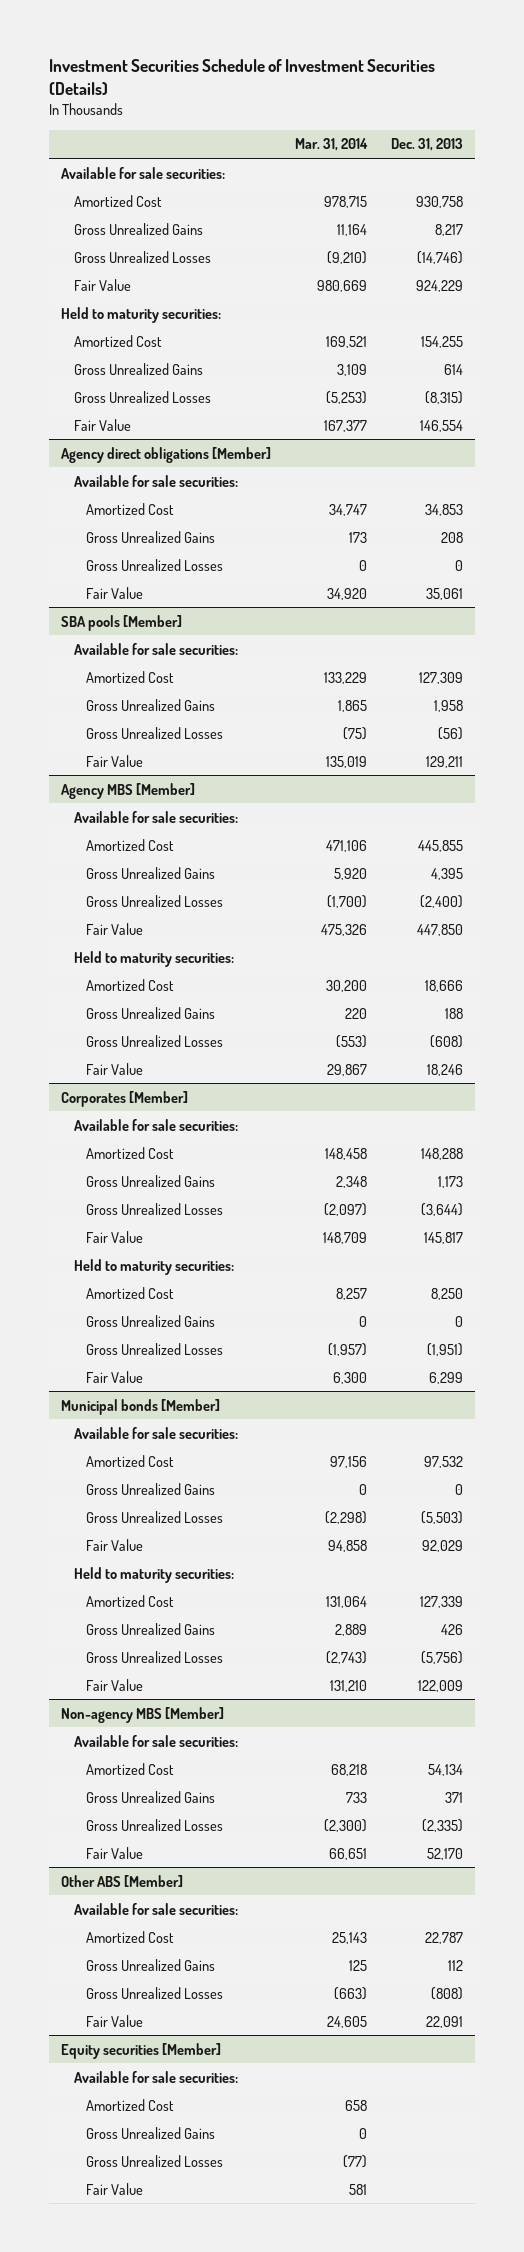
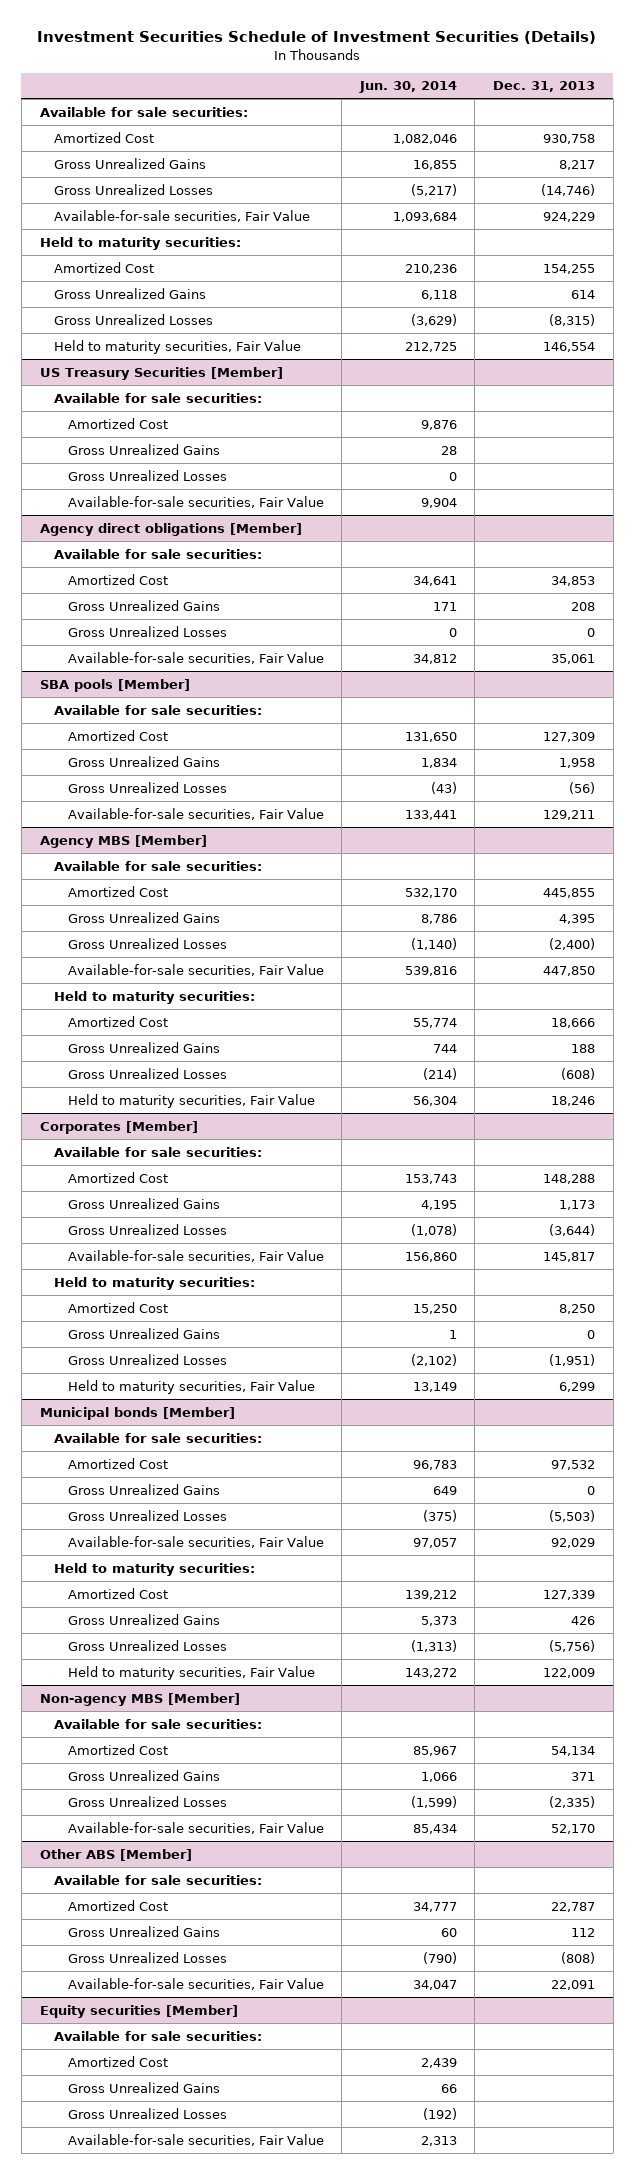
- | Mar. 31, 2014 | Dec. 31, 2013
+ | Jun. 30, 2014 | Dec. 31, 2013
- Fair Value | 980,669 | 924,229
+ Available-for-sale securities, Fair Value | 1,093,684 | 924,229
- Fair Value | 167,377 | 146,554
+ Held to maturity securities, Fair Value | 212,725 | 146,554
+ US Treasury Securities [Member]
+ Available for sale securities:
+ Amortized Cost | 9,876 |
+ Gross Unrealized Gains | 28 |
+ Gross Unrealized Losses | 0 |
+ Available-for-sale securities, Fair Value | 9,904 |
@ Agency direct obligations [Member]
- Fair Value | 34,920 | 35,061
+ Available-for-sale securities, Fair Value | 34,812 | 35,061
@ SBA pools [Member]
- Fair Value | 135,019 | 129,211
+ Available-for-sale securities, Fair Value | 133,441 | 129,211
@ Agency MBS [Member]
- Fair Value | 475,326 | 447,850
+ Available-for-sale securities, Fair Value | 539,816 | 447,850
- Fair Value | 29,867 | 18,246
+ Held to maturity securities, Fair Value | 56,304 | 18,246
@ Corporates [Member]
- Fair Value | 148,709 | 145,817
+ Available-for-sale securities, Fair Value | 156,860 | 145,817
- Fair Value | 6,300 | 6,299
+ Held to maturity securities, Fair Value | 13,149 | 6,299
@ Municipal bonds [Member]
- Fair Value | 94,858 | 92,029
+ Available-for-sale securities, Fair Value | 97,057 | 92,029
- Fair Value | 131,210 | 122,009
+ Held to maturity securities, Fair Value | 143,272 | 122,009
@ Non-agency MBS [Member]
- Fair Value | 66,651 | 52,170
+ Available-for-sale securities, Fair Value | 85,434 | 52,170
@ Other ABS [Member]
- Fair Value | 24,605 | 22,091
+ Available-for-sale securities, Fair Value | 34,047 | 22,091
@ Equity securities [Member]
- Fair Value | 581 |
+ Available-for-sale securities, Fair Value | 2,313 |

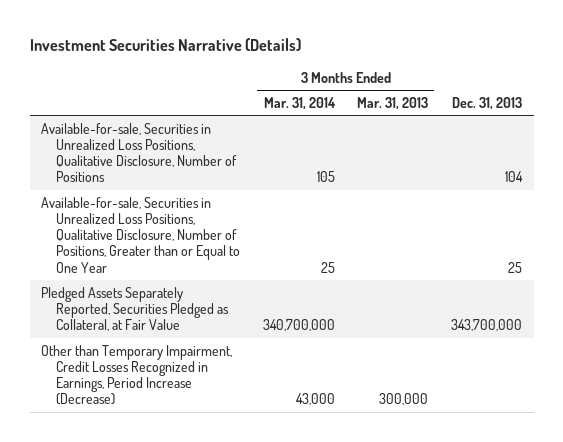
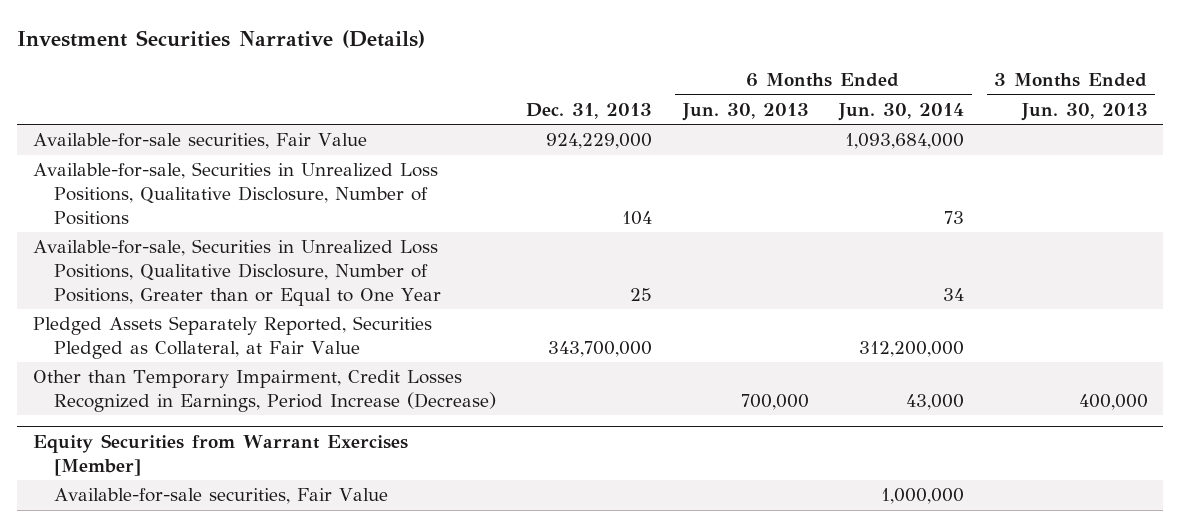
- | 3 Months Ended Mar. 31, 2014 | 3 Months Ended Mar. 31, 2013 | Dec. 31, 2013
+ | Dec. 31, 2013 | 6 Months Ended Jun. 30, 2013 | 6 Months Ended Jun. 30, 2014 | 3 Months Ended Jun. 30, 2013
+ Available-for-sale securities, Fair Value | 924,229,000 | | 1,093,684,000 |
+ Equity Securities from Warrant Exercises [Member]
+ Available-for-sale securities, Fair Value | | | 1,000,000 |

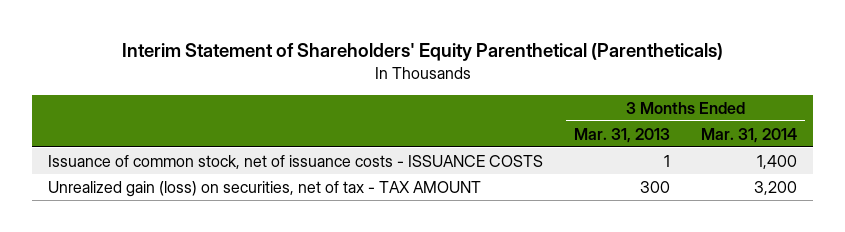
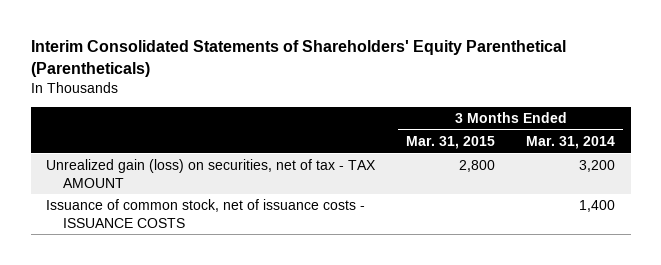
- Interim Statement of Shareholders' Equity Parenthetical (Parentheticals)
+ Interim Consolidated Statements of Shareholders' Equity Parenthetical (Parentheticals)
- | 3 Months Ended Mar. 31, 2013 | 3 Months Ended Mar. 31, 2014
+ | 3 Months Ended Mar. 31, 2015 | 3 Months Ended Mar. 31, 2014
moved down: Issuance of common stock, net of issuance costs - ISSUANCE COSTS | | 1,400

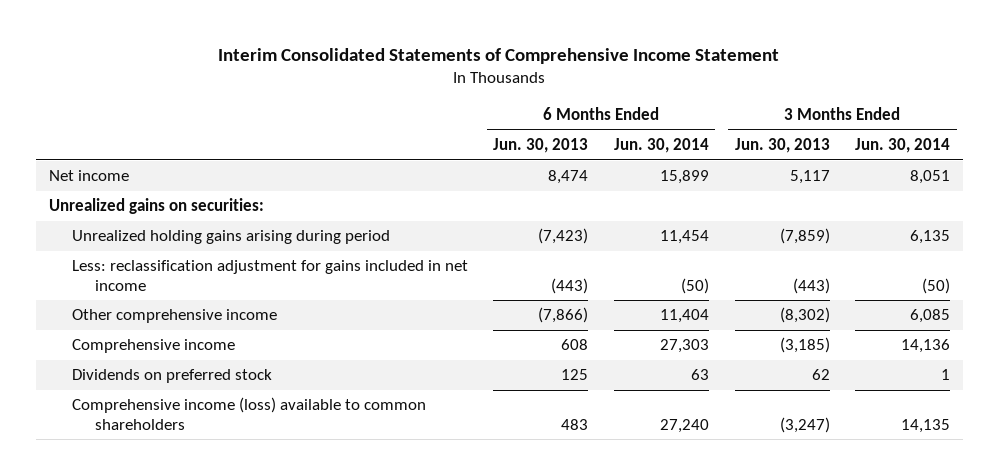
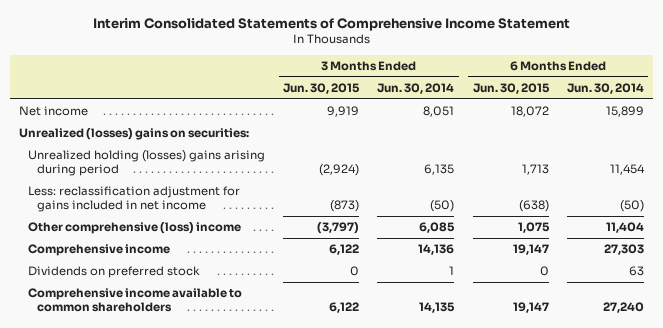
- | 6 Months Ended Jun. 30, 2013 | 6 Months Ended Jun. 30, 2014 | 3 Months Ended Jun. 30, 2013 | 3 Months Ended Jun. 30, 2014
+ | 3 Months Ended Jun. 30, 2015 | 3 Months Ended Jun. 30, 2014 | 6 Months Ended Jun. 30, 2015 | 6 Months Ended Jun. 30, 2014
- Unrealized gains on securities:
- Unrealized holding gains arising during period | (7,423) | 11,454 | (7,859) | 6,135
+ Unrealized (losses) gains on securities:
+ Unrealized holding (losses) gains arising during period | (2,924) | 6,135 | 1,713 | 11,454
- Other comprehensive income | (7,866) | 11,404 | (8,302) | 6,085
+ Other comprehensive (loss) income | (3,797) | 6,085 | 1,075 | 11,404
- Comprehensive income (loss) available to common shareholders | 483 | 27,240 | (3,247) | 14,135
+ Comprehensive income available to common shareholders | 6,122 | 14,135 | 19,147 | 27,240

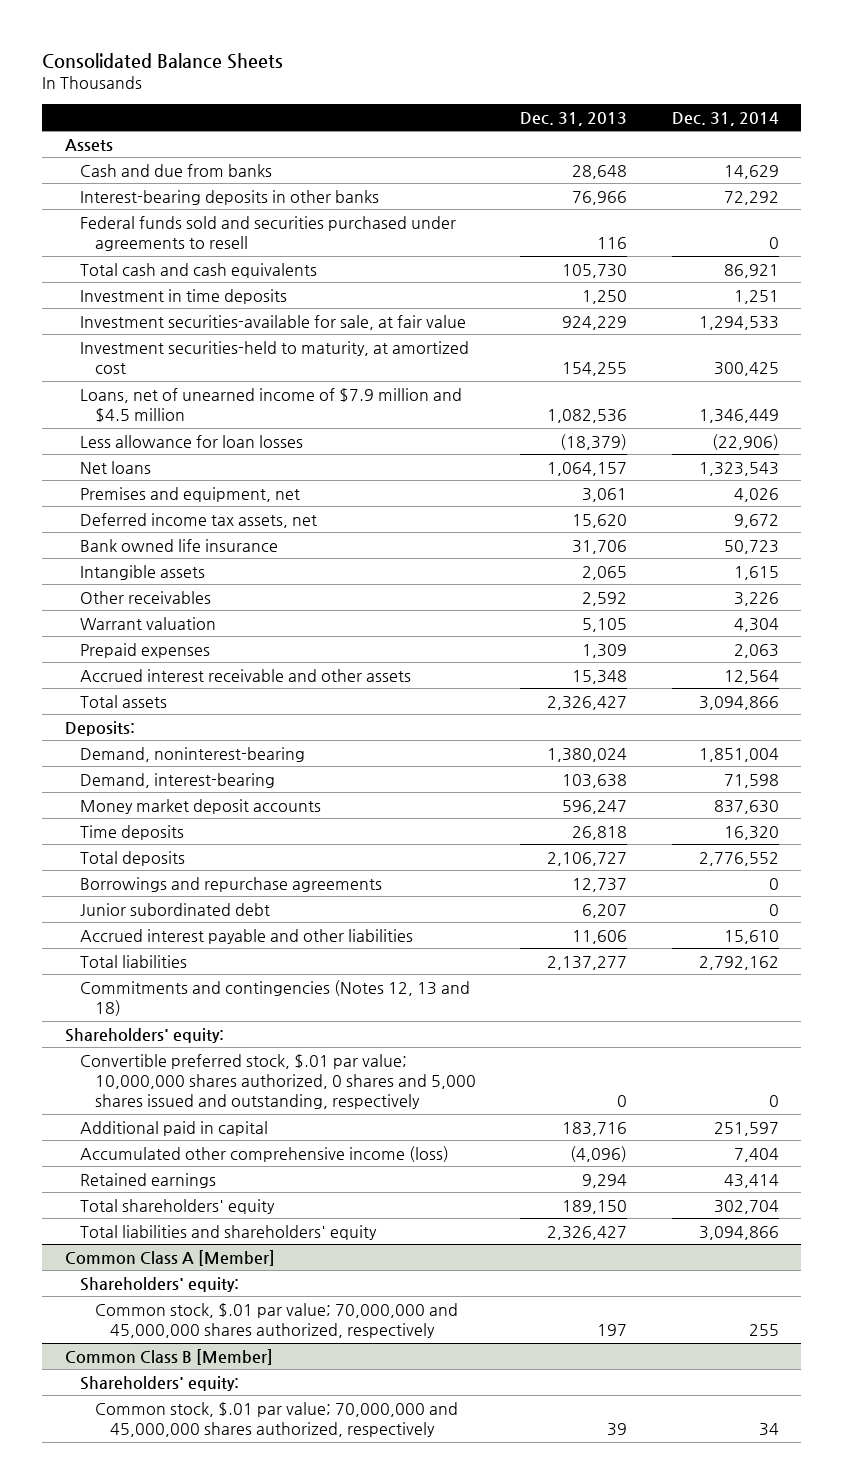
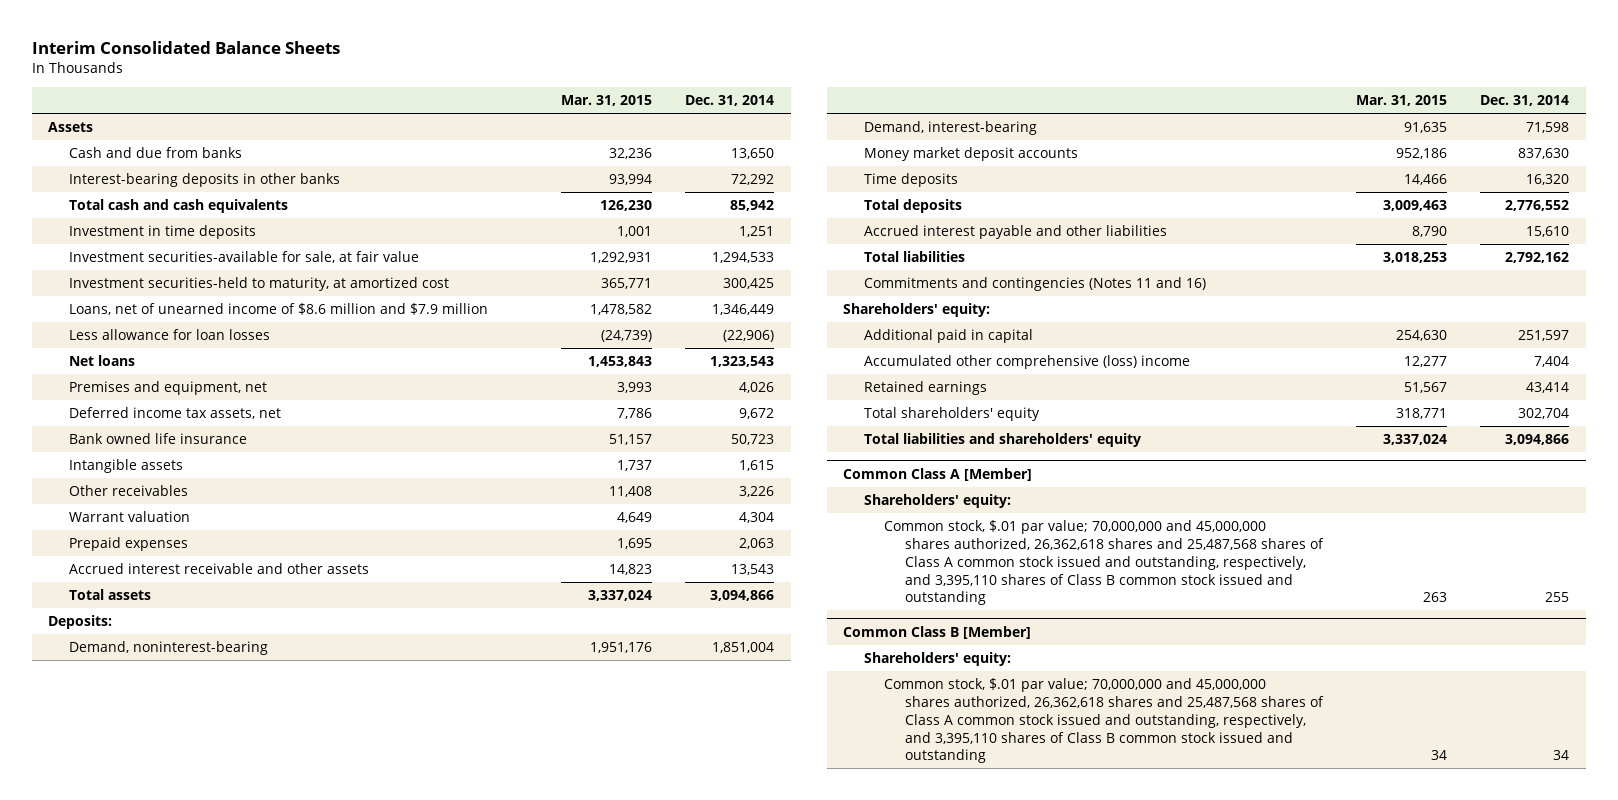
- Consolidated Balance Sheets
+ Interim Consolidated Balance Sheets
- | Dec. 31, 2013 | Dec. 31, 2014
+ | Mar. 31, 2015 | Dec. 31, 2014
- Cash and due from banks | 28,648 | 14,629
+ Cash and due from banks | 32,236 | 13,650
- Federal funds sold and securities purchased under agreements to resell | 116 | 0
- Total cash and cash equivalents | 105,730 | 86,921
+ Total cash and cash equivalents | 126,230 | 85,942
- Loans, net of unearned income of $7.9 million and $4.5 million | 1,082,536 | 1,346,449
+ Loans, net of unearned income of $8.6 million and $7.9 million | 1,478,582 | 1,346,449
- Accrued interest receivable and other assets | 15,348 | 12,564
+ Accrued interest receivable and other assets | 14,823 | 13,543
- Borrowings and repurchase agreements | 12,737 | 0
- Junior subordinated debt | 6,207 | 0
- Commitments and contingencies (Notes 12, 13 and 18)
+ Commitments and contingencies (Notes 11 and 16)
- Convertible preferred stock, $.01 par value; 10,000,000 shares authorized, 0 shares and 5,000 shares issued and outstanding, respectively | 0 | 0
- Accumulated other comprehensive income (loss) | (4,096) | 7,404
+ Accumulated other comprehensive (loss) income | 12,277 | 7,404
@ Common Class A [Member]
- Common stock, $.01 par value; 70,000,000 and 45,000,000 shares authorized, respectively | 197 | 255
+ Common stock, $.01 par value; 70,000,000 and 45,000,000 shares authorized, 26,362,618 shares and 25,487,568 shares of Class A common stock issued and outstanding, respectively, and 3,395,110 shares of Class B common stock issued and outstanding | 263 | 255
@ Common Class B [Member]
- Common stock, $.01 par value; 70,000,000 and 45,000,000 shares authorized, respectively | 39 | 34
+ Common stock, $.01 par value; 70,000,000 and 45,000,000 shares authorized, 26,362,618 shares and 25,487,568 shares of Class A common stock issued and outstanding, respectively, and 3,395,110 shares of Class B common stock issued and outstanding | 34 | 34

